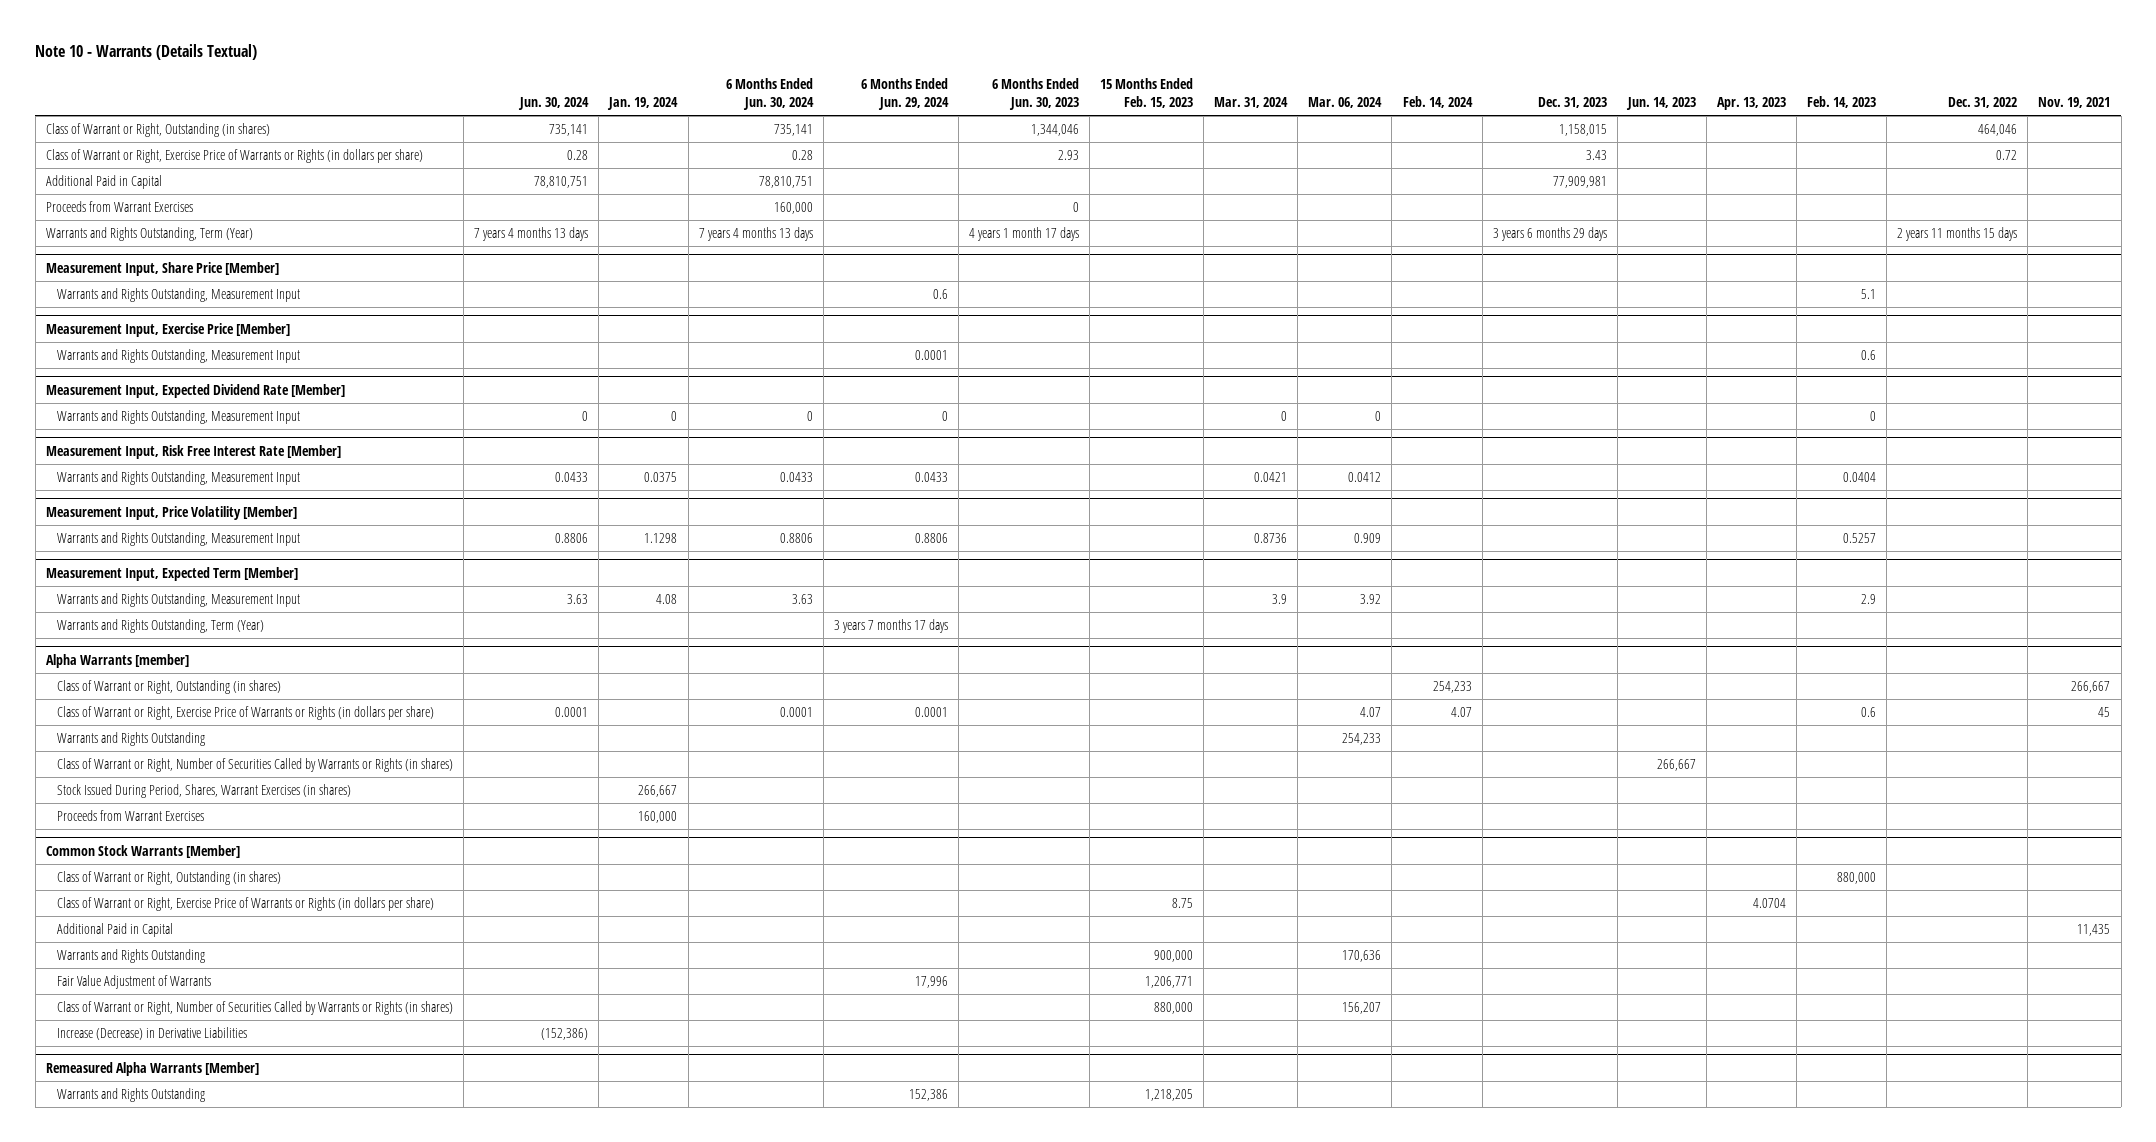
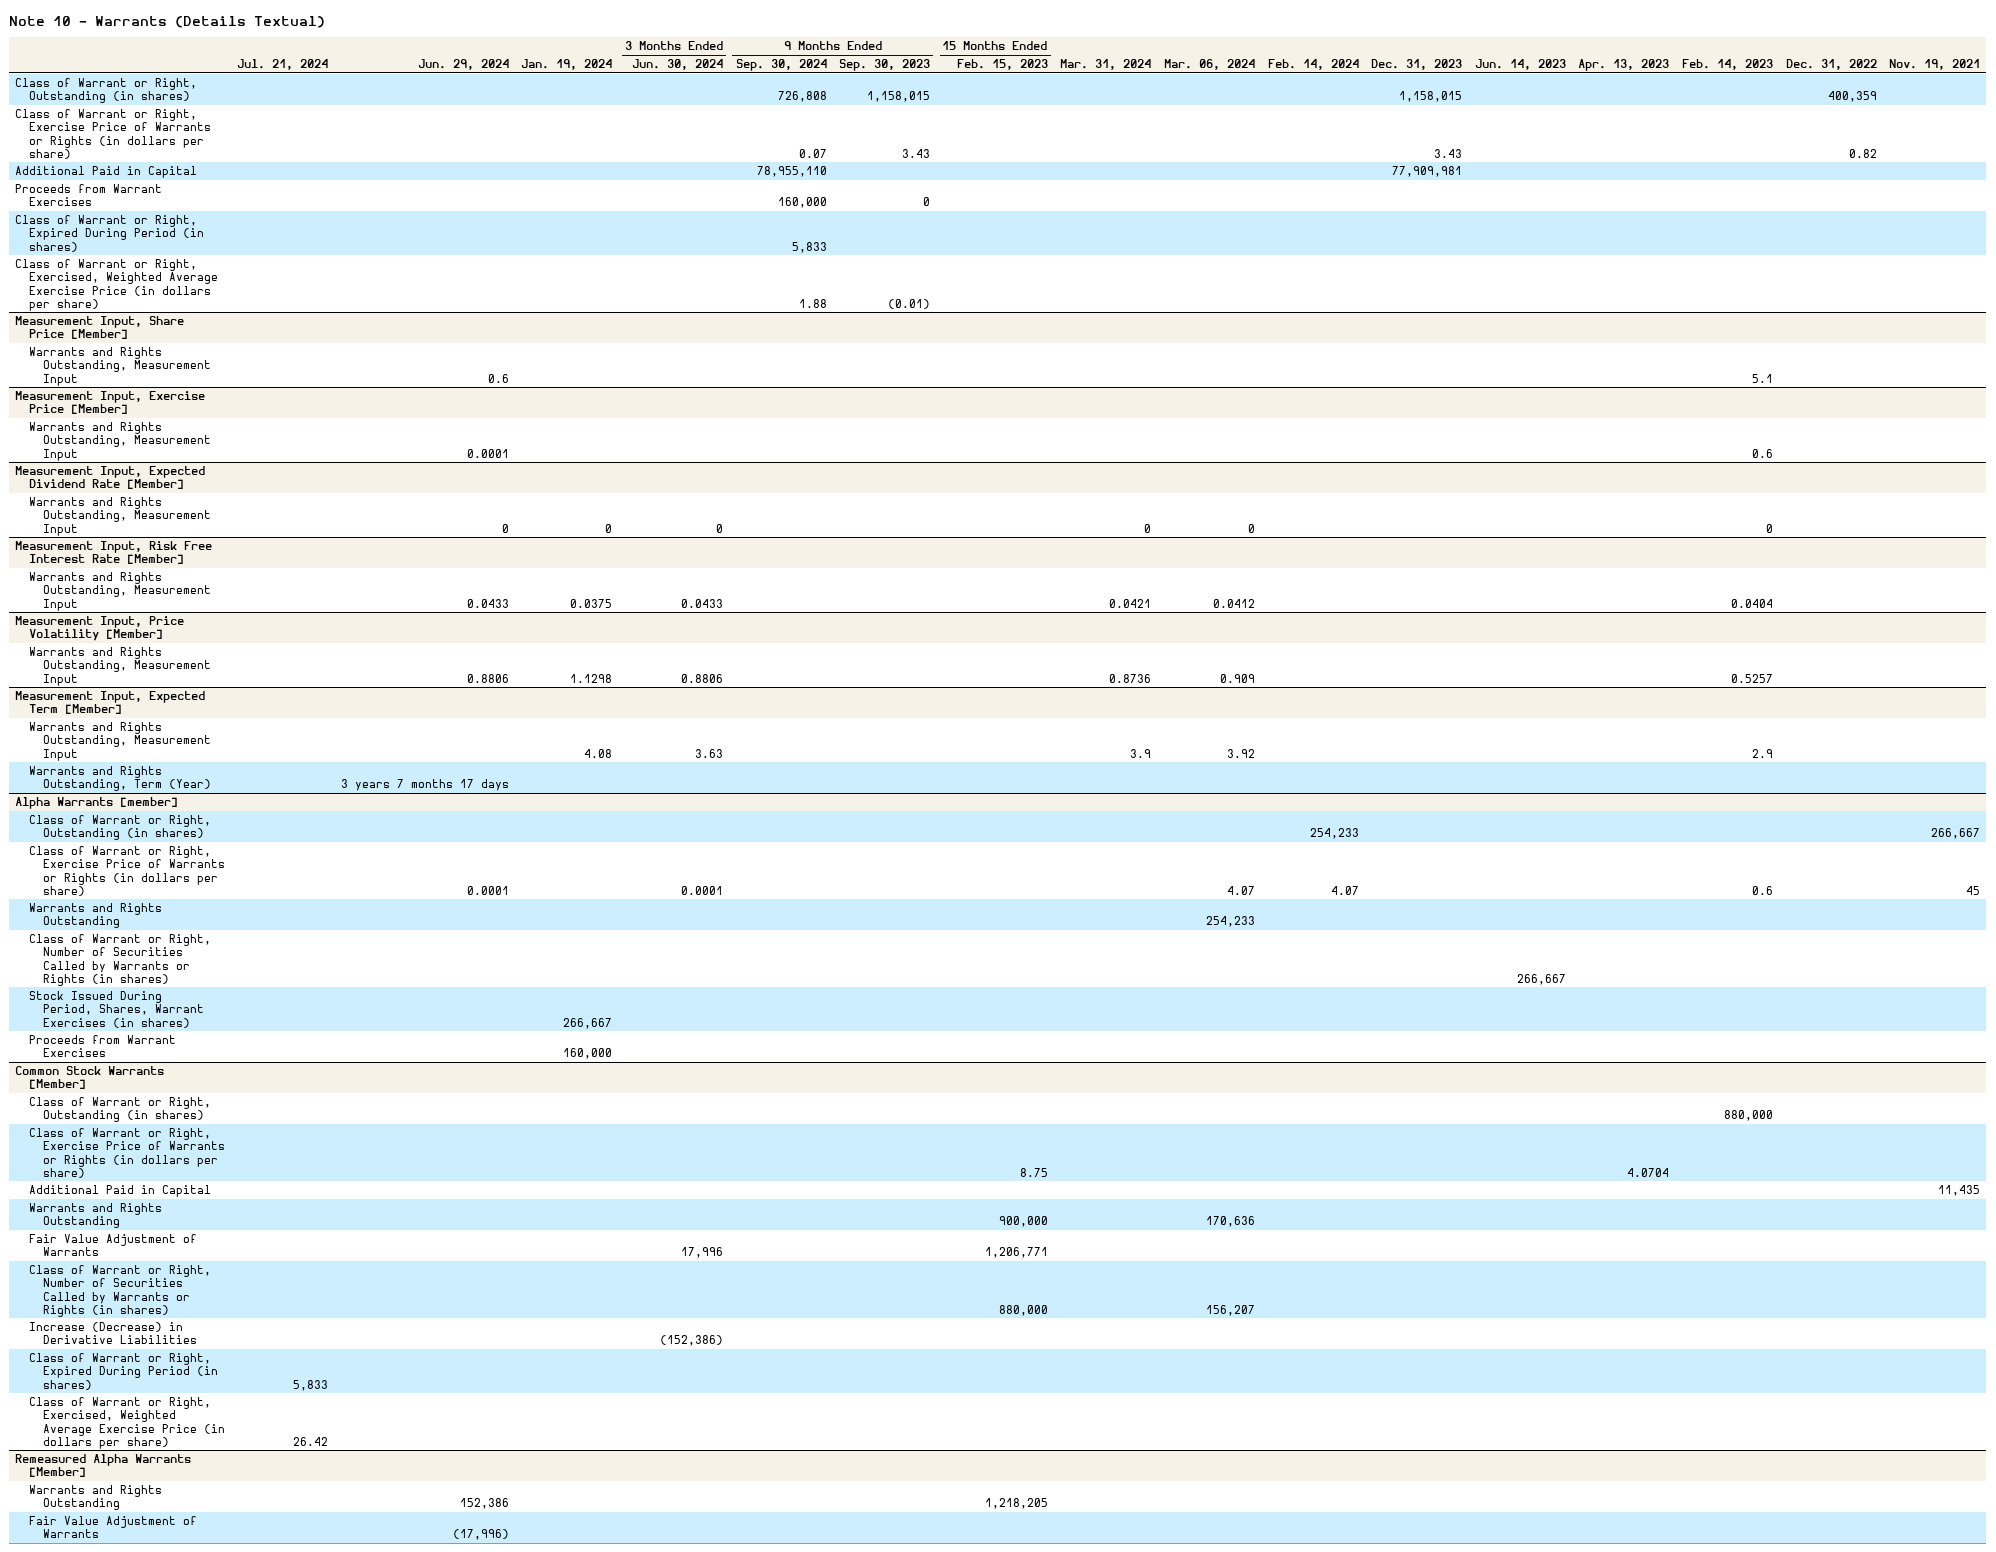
- | Jun. 30, 2024 | Jan. 19, 2024 | 6 Months Ended Jun. 30, 2024 | 6 Months Ended Jun. 29, 2024 | 6 Months Ended Jun. 30, 2023 | 15 Months Ended Feb. 15, 2023 | Mar. 31, 2024 | Mar. 06, 2024 | Feb. 14, 2024 | Dec. 31, 2023 | Jun. 14, 2023 | Apr. 13, 2023 | Feb. 14, 2023 | Dec. 31, 2022 | Nov. 19, 2021
+ | Jul. 21, 2024 | Jun. 29, 2024 | Jan. 19, 2024 | 3 Months Ended Jun. 30, 2024 | 9 Months Ended Sep. 30, 2024 | 9 Months Ended Sep. 30, 2023 | 15 Months Ended Feb. 15, 2023 | Mar. 31, 2024 | Mar. 06, 2024 | Feb. 14, 2024 | Dec. 31, 2023 | Jun. 14, 2023 | Apr. 13, 2023 | Feb. 14, 2023 | Dec. 31, 2022 | Nov. 19, 2021
- Class of Warrant or Right, Outstanding (in shares) | 735,141 | | 735,141 | | 1,344,046 | | | | | 1,158,015 | | | | 464,046 |
- Class of Warrant or Right, Exercise Price of Warrants or Rights (in dollars per share) | 0.28 | | 0.28 | | 2.93 | | | | | 3.43 | | | | 0.72 |
+ Class of Warrant or Right, Outstanding (in shares) | | | | | 726,808 | 1,158,015 | | | | | 1,158,015 | | | | 400,359 |
+ Class of Warrant or Right, Exercise Price of Warrants or Rights (in dollars per share) | | | | | 0.07 | 3.43 | | | | | 3.43 | | | | 0.82 |
- Warrants and Rights Outstanding, Term (Year) | 7 years 4 months 13 days | | 7 years 4 months 13 days | | 4 years 1 month 17 days | | | | | 3 years 6 months 29 days | | | | 2 years 11 months 15 days |
+ Class of Warrant or Right, Expired During Period (in shares) | | | | | 5,833 | | | | | | | | | | |
+ Class of Warrant or Right, Exercised, Weighted Average Exercise Price (in dollars per share) | | | | | 1.88 | (0.01) | | | | | | | | | |
@ Common Stock Warrants [Member]
+ Class of Warrant or Right, Expired During Period (in shares) | 5,833 | | | | | | | | | | | | | | |
+ Class of Warrant or Right, Exercised, Weighted Average Exercise Price (in dollars per share) | 26.42 | | | | | | | | | | | | | | |
@ Remeasured Alpha Warrants [Member]
+ Fair Value Adjustment of Warrants | | (17,996) | | | | | | | | | | | | | |

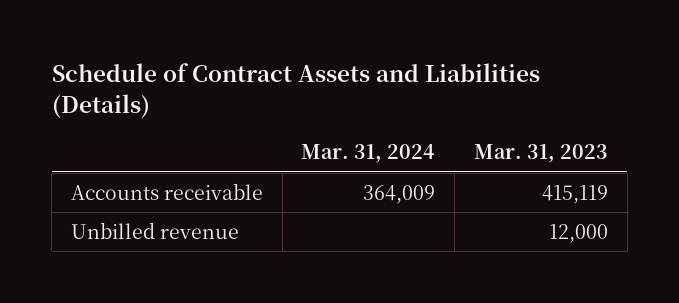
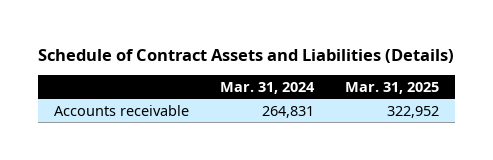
- | Mar. 31, 2024 | Mar. 31, 2023
+ | Mar. 31, 2024 | Mar. 31, 2025
- Accounts receivable | 364,009 | 415,119
- Unbilled revenue | | 12,000
+ Accounts receivable | 264,831 | 322,952

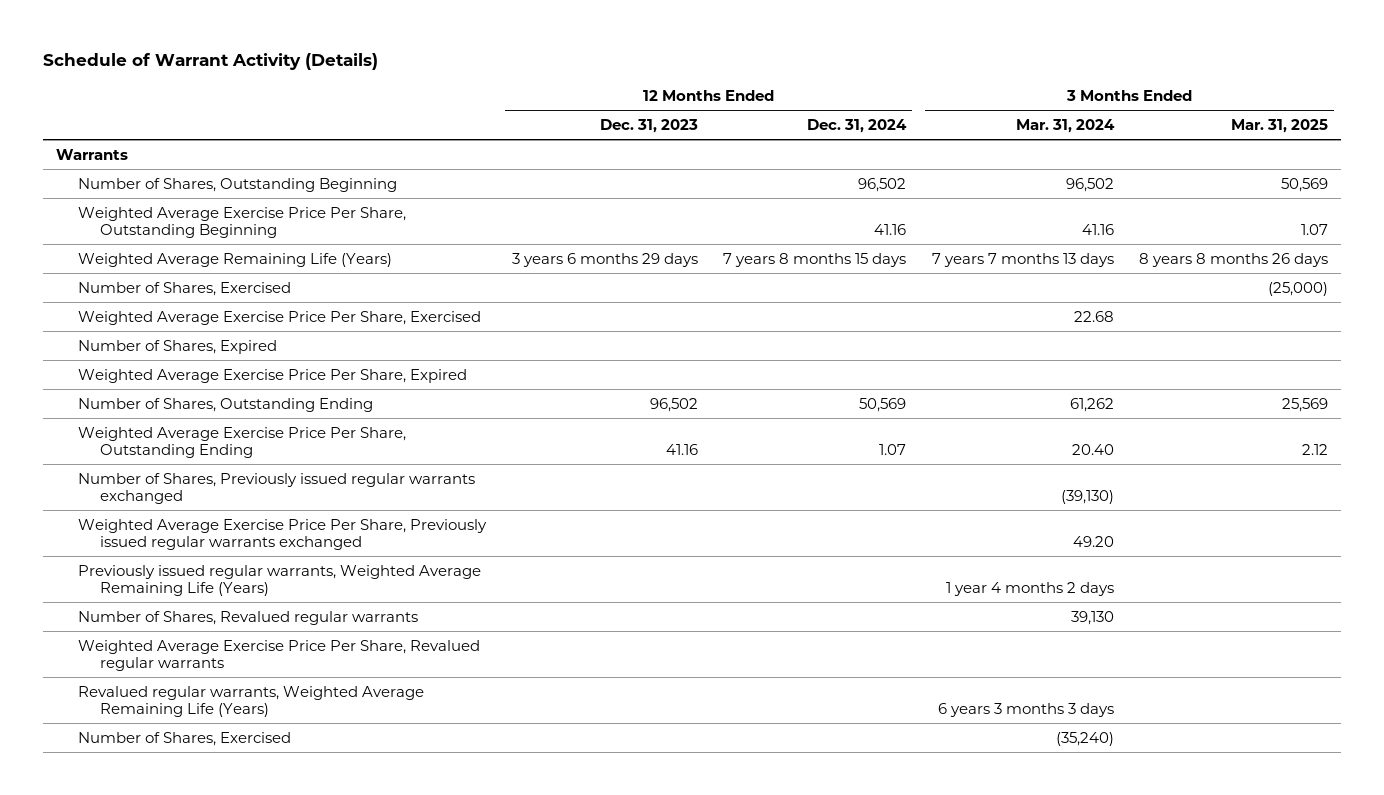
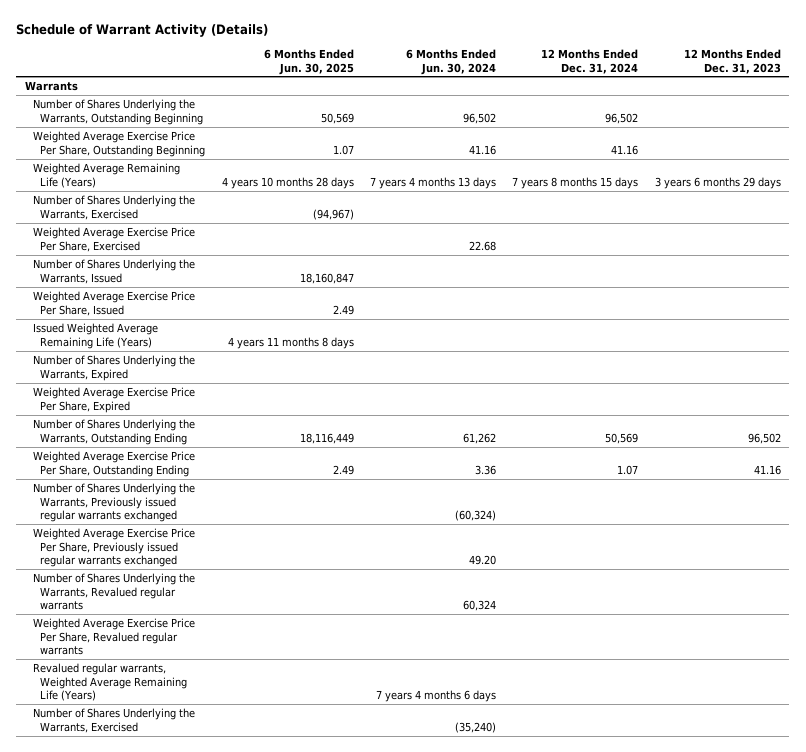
- | 12 Months Ended Dec. 31, 2023 | 12 Months Ended Dec. 31, 2024 | 3 Months Ended Mar. 31, 2024 | 3 Months Ended Mar. 31, 2025
+ | 6 Months Ended Jun. 30, 2025 | 6 Months Ended Jun. 30, 2024 | 12 Months Ended Dec. 31, 2024 | 12 Months Ended Dec. 31, 2023
- Number of Shares, Outstanding Beginning | | 96,502 | 96,502 | 50,569
+ Number of Shares Underlying the Warrants, Outstanding Beginning | 50,569 | 96,502 | 96,502 |
- Number of Shares, Exercised | | | | (25,000)
+ Number of Shares Underlying the Warrants, Exercised | (94,967) | | |
- Number of Shares, Expired
+ Number of Shares Underlying the Warrants, Issued | 18,160,847 | | |
+ Weighted Average Exercise Price Per Share, Issued | 2.49 | | |
+ Issued Weighted Average Remaining Life (Years) | 4 years 11 months 8 days | | |
+ Number of Shares Underlying the Warrants, Expired
- Number of Shares, Outstanding Ending | 96,502 | 50,569 | 61,262 | 25,569
+ Number of Shares Underlying the Warrants, Outstanding Ending | 18,116,449 | 61,262 | 50,569 | 96,502
- Number of Shares, Previously issued regular warrants exchanged | | | (39,130) |
+ Number of Shares Underlying the Warrants, Previously issued regular warrants exchanged | | (60,324) | |
- Previously issued regular warrants, Weighted Average Remaining Life (Years) | | | 1 year 4 months 2 days |
- Number of Shares, Revalued regular warrants | | | 39,130 |
+ Number of Shares Underlying the Warrants, Revalued regular warrants | | 60,324 | |
- Number of Shares, Exercised | | | (35,240) |
+ Number of Shares Underlying the Warrants, Exercised | | (35,240) | |

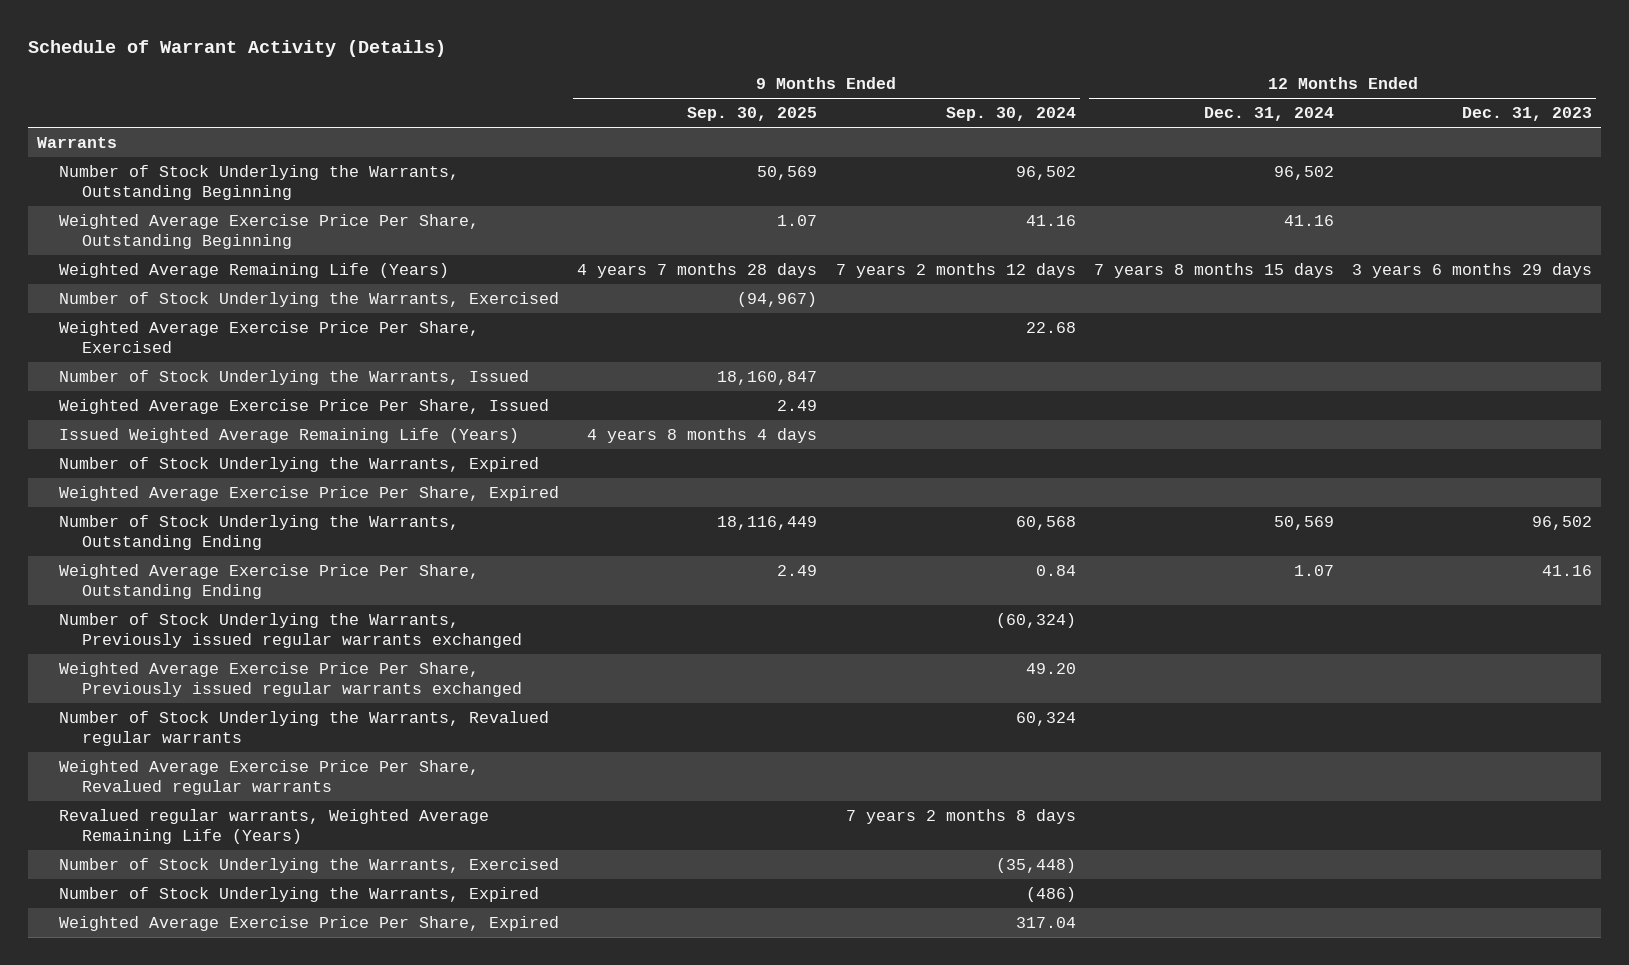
- | 6 Months Ended Jun. 30, 2025 | 6 Months Ended Jun. 30, 2024 | 12 Months Ended Dec. 31, 2024 | 12 Months Ended Dec. 31, 2023
+ | 9 Months Ended Sep. 30, 2025 | 9 Months Ended Sep. 30, 2024 | 12 Months Ended Dec. 31, 2024 | 12 Months Ended Dec. 31, 2023
- Number of Shares Underlying the Warrants, Outstanding Beginning | 50,569 | 96,502 | 96,502 |
+ Number of Stock Underlying the Warrants, Outstanding Beginning | 50,569 | 96,502 | 96,502 |
- Number of Shares Underlying the Warrants, Exercised | (94,967) | | |
+ Number of Stock Underlying the Warrants, Exercised | (94,967) | | |
- Number of Shares Underlying the Warrants, Issued | 18,160,847 | | |
+ Number of Stock Underlying the Warrants, Issued | 18,160,847 | | |
- Number of Shares Underlying the Warrants, Expired
+ Number of Stock Underlying the Warrants, Expired
- Number of Shares Underlying the Warrants, Outstanding Ending | 18,116,449 | 61,262 | 50,569 | 96,502
+ Number of Stock Underlying the Warrants, Outstanding Ending | 18,116,449 | 60,568 | 50,569 | 96,502
- Number of Shares Underlying the Warrants, Previously issued regular warrants exchanged | | (60,324) | |
+ Number of Stock Underlying the Warrants, Previously issued regular warrants exchanged | | (60,324) | |
- Number of Shares Underlying the Warrants, Revalued regular warrants | | 60,324 | |
+ Number of Stock Underlying the Warrants, Revalued regular warrants | | 60,324 | |
- Number of Shares Underlying the Warrants, Exercised | | (35,240) | |
+ Number of Stock Underlying the Warrants, Exercised | | (35,448) | |
+ Number of Stock Underlying the Warrants, Expired | | (486) | |
+ Weighted Average Exercise Price Per Share, Expired | | 317.04 | |

